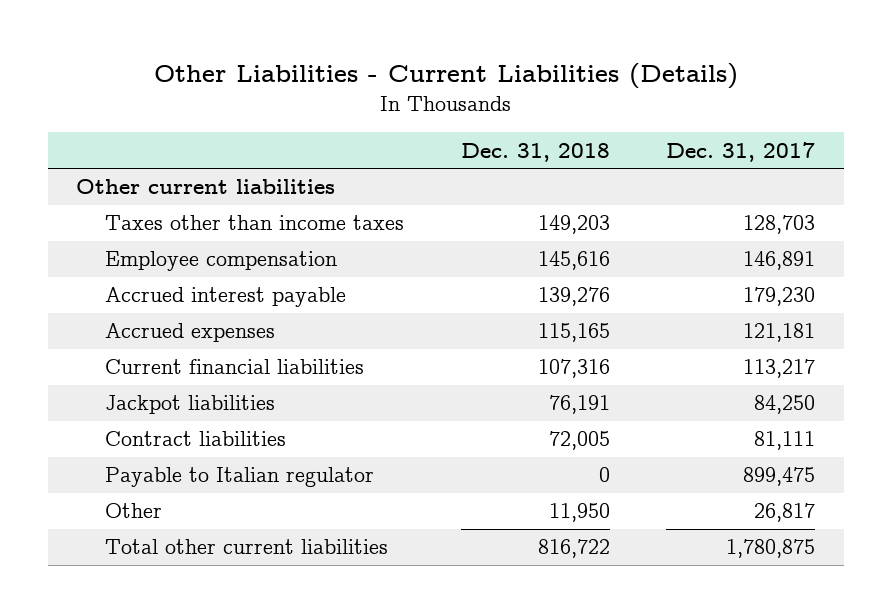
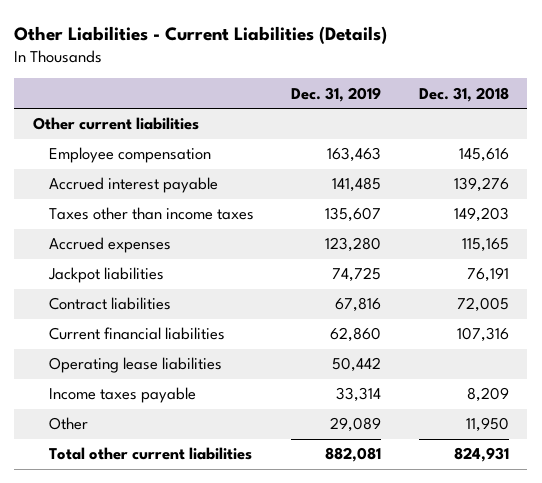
- | Dec. 31, 2018 | Dec. 31, 2017
+ | Dec. 31, 2019 | Dec. 31, 2018
moved down: Taxes other than income taxes | 135,607 | 149,203
- Payable to Italian regulator | 0 | 899,475
moved down: Current financial liabilities | 62,860 | 107,316
+ Operating lease liabilities | 50,442 |
+ Income taxes payable | 33,314 | 8,209
- Total other current liabilities | 816,722 | 1,780,875
+ Total other current liabilities | 882,081 | 824,931

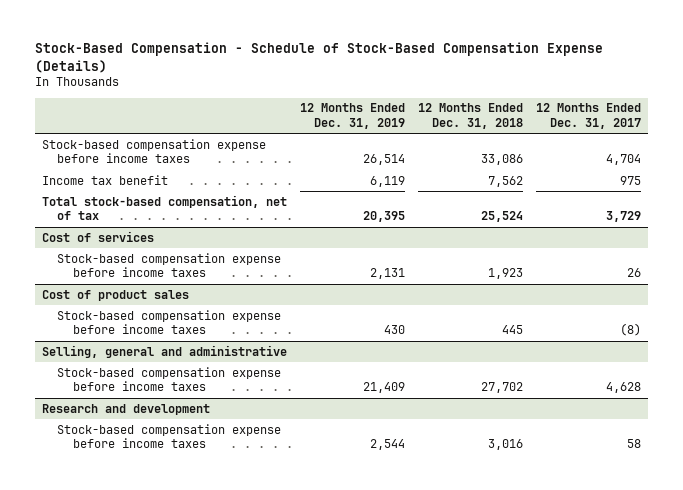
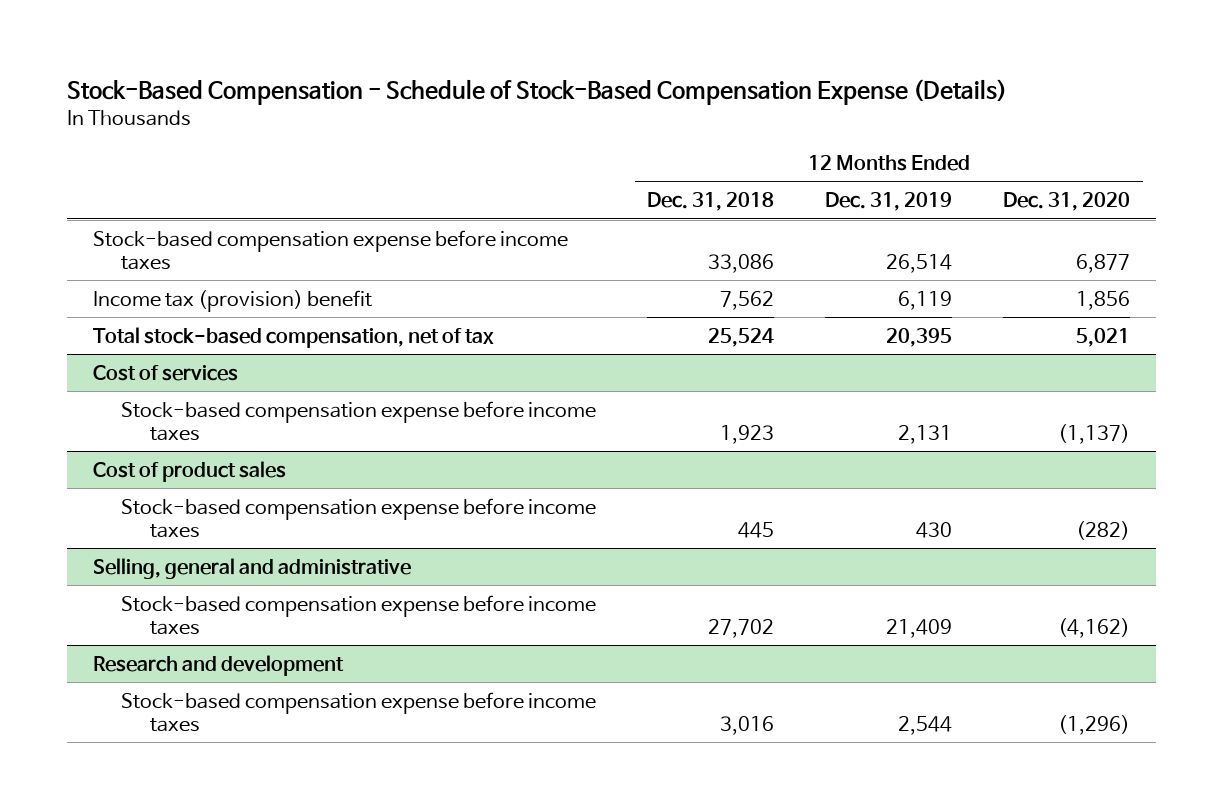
- | 12 Months Ended Dec. 31, 2019 | 12 Months Ended Dec. 31, 2018 | 12 Months Ended Dec. 31, 2017
+ | 12 Months Ended Dec. 31, 2018 | 12 Months Ended Dec. 31, 2019 | 12 Months Ended Dec. 31, 2020
- Income tax benefit | 6,119 | 7,562 | 975
+ Income tax (provision) benefit | 7,562 | 6,119 | 1,856

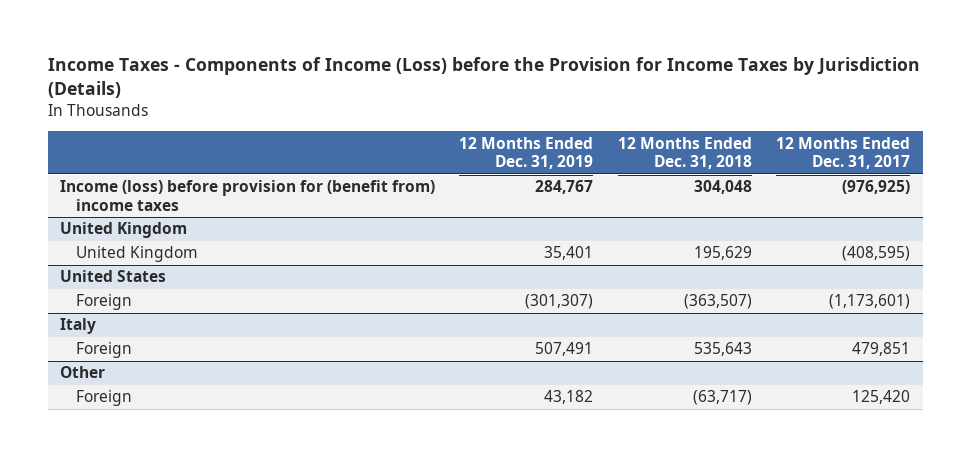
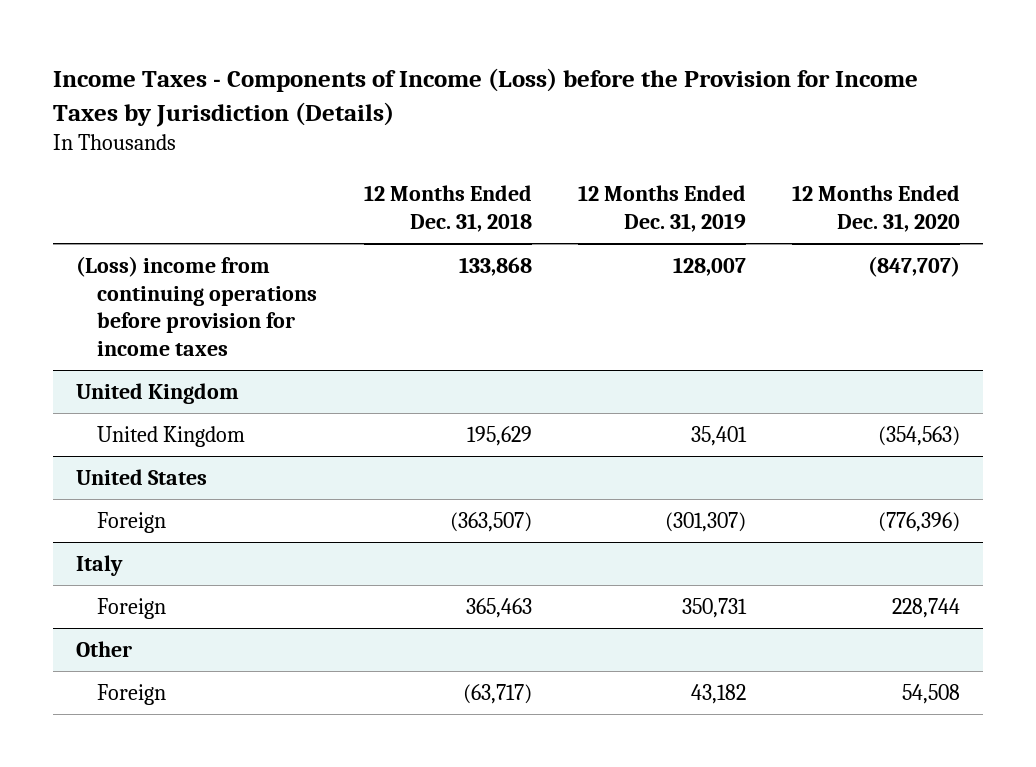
- | 12 Months Ended Dec. 31, 2019 | 12 Months Ended Dec. 31, 2018 | 12 Months Ended Dec. 31, 2017
+ | 12 Months Ended Dec. 31, 2018 | 12 Months Ended Dec. 31, 2019 | 12 Months Ended Dec. 31, 2020
- Income (loss) before provision for (benefit from) income taxes | 284,767 | 304,048 | (976,925)
+ (Loss) income from continuing operations before provision for income taxes | 133,868 | 128,007 | (847,707)
@ Italy
- Foreign | 507,491 | 535,643 | 479,851
+ Foreign | 365,463 | 350,731 | 228,744

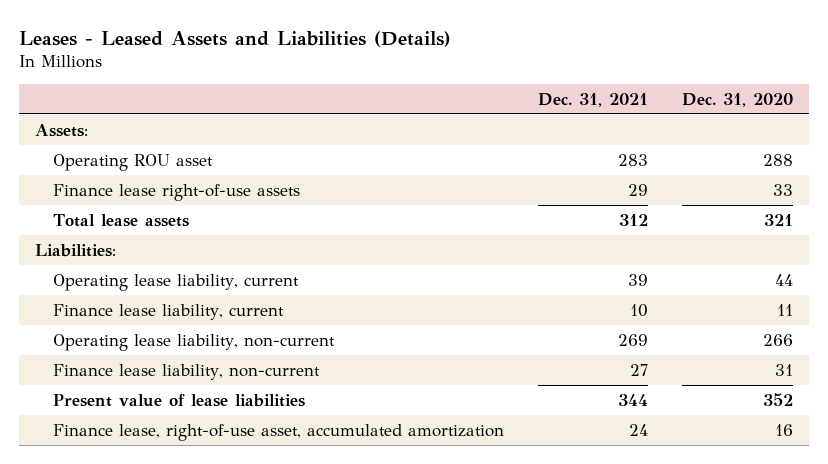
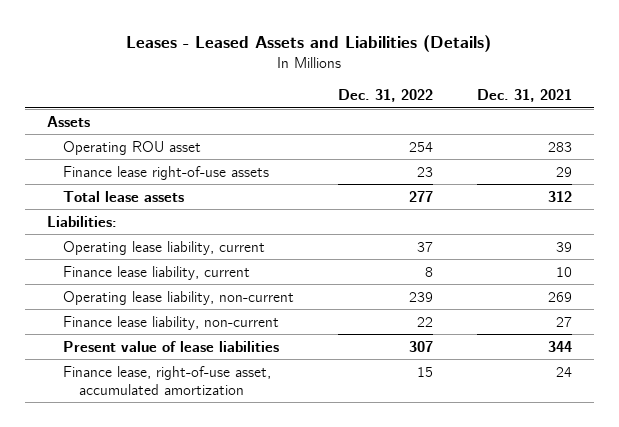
- | Dec. 31, 2021 | Dec. 31, 2020
+ | Dec. 31, 2022 | Dec. 31, 2021
- Assets:
+ Assets

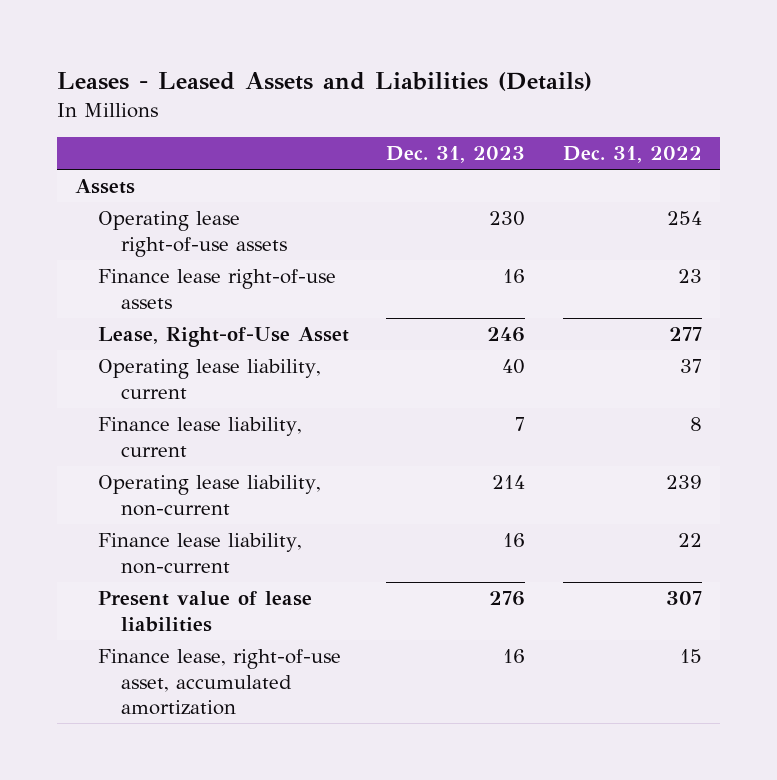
- | Dec. 31, 2022 | Dec. 31, 2021
+ | Dec. 31, 2023 | Dec. 31, 2022
- Operating ROU asset | 254 | 283
+ Operating lease right-of-use assets | 230 | 254
- Total lease assets | 277 | 312
- Liabilities:
+ Lease, Right-of-Use Asset | 246 | 277

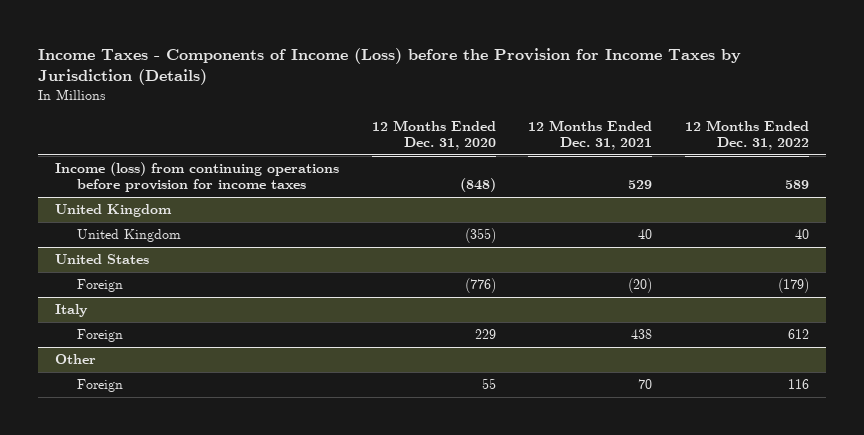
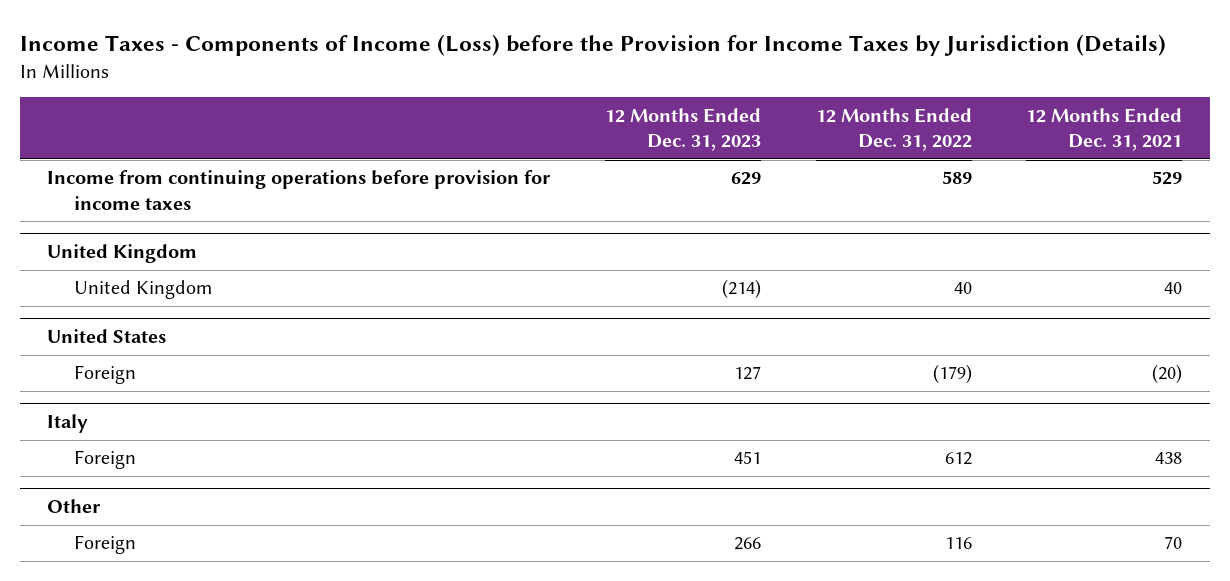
- | 12 Months Ended Dec. 31, 2020 | 12 Months Ended Dec. 31, 2021 | 12 Months Ended Dec. 31, 2022
+ | 12 Months Ended Dec. 31, 2023 | 12 Months Ended Dec. 31, 2022 | 12 Months Ended Dec. 31, 2021
- Income (loss) from continuing operations before provision for income taxes | (848) | 529 | 589
+ Income from continuing operations before provision for income taxes | 629 | 589 | 529

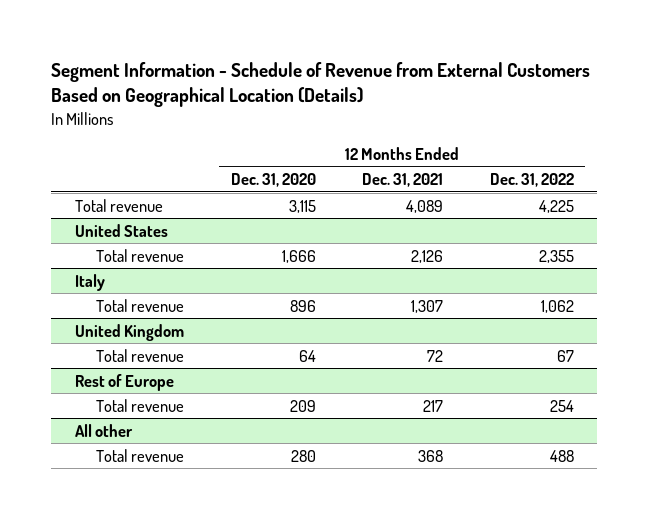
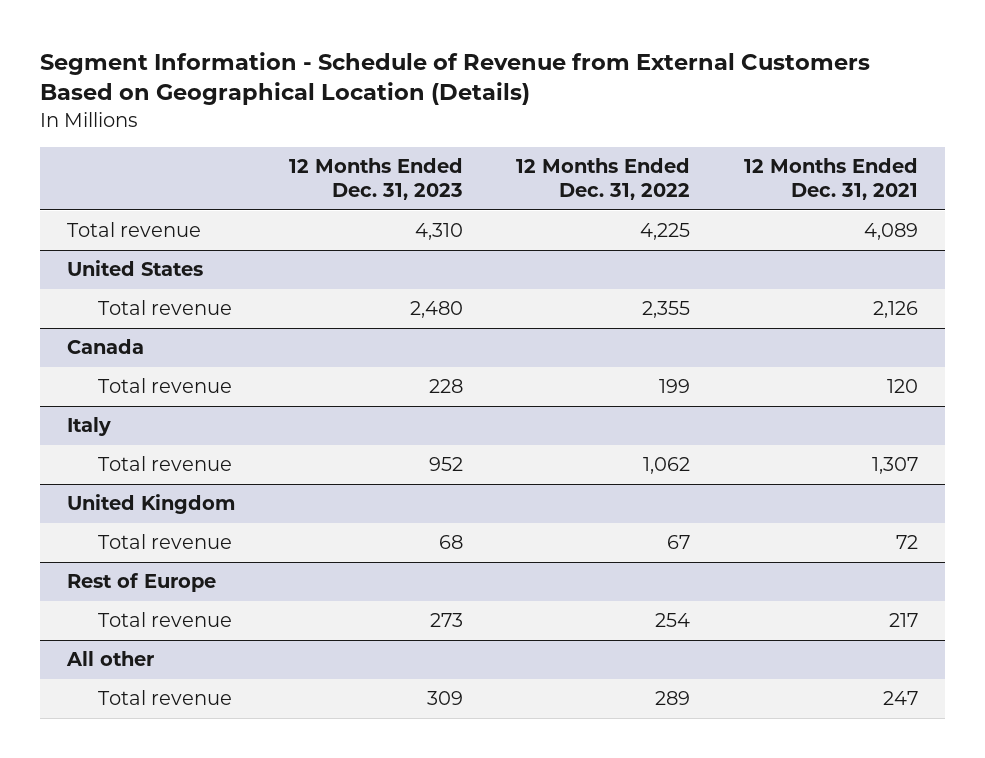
- | 12 Months Ended Dec. 31, 2020 | 12 Months Ended Dec. 31, 2021 | 12 Months Ended Dec. 31, 2022
+ | 12 Months Ended Dec. 31, 2023 | 12 Months Ended Dec. 31, 2022 | 12 Months Ended Dec. 31, 2021
+ Canada
+ Total revenue | 228 | 199 | 120
@ All other
- Total revenue | 280 | 368 | 488
+ Total revenue | 309 | 289 | 247

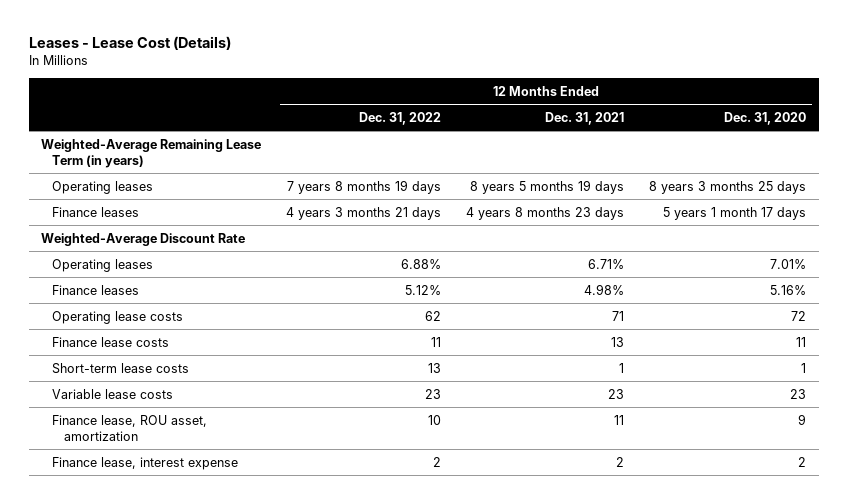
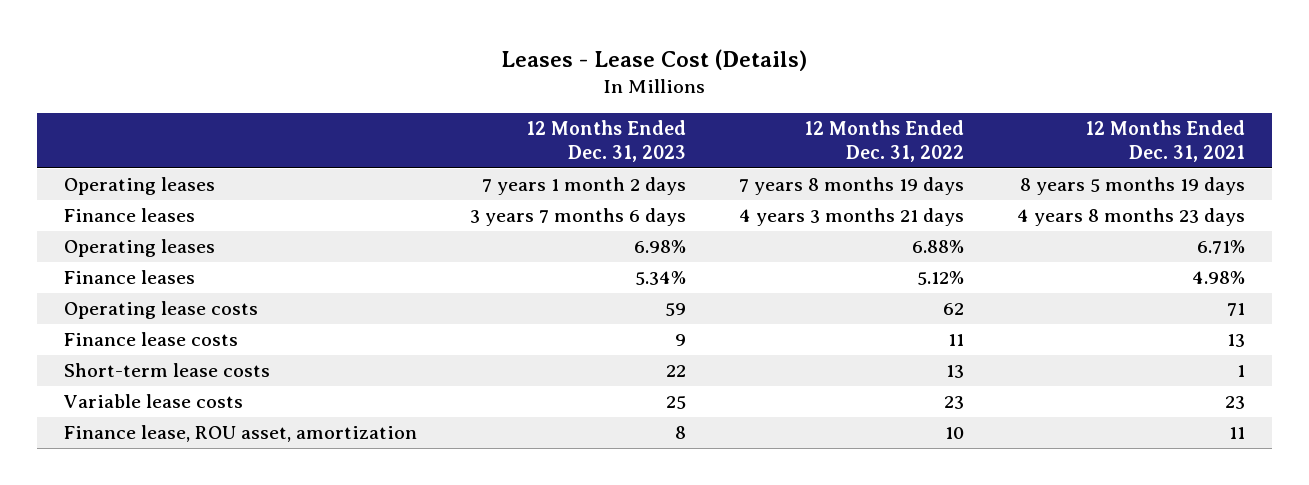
- | 12 Months Ended Dec. 31, 2022 | 12 Months Ended Dec. 31, 2021 | 12 Months Ended Dec. 31, 2020
+ | 12 Months Ended Dec. 31, 2023 | 12 Months Ended Dec. 31, 2022 | 12 Months Ended Dec. 31, 2021
- Weighted-Average Remaining Lease Term (in years)
- Weighted-Average Discount Rate
- Finance lease, interest expense | 2 | 2 | 2

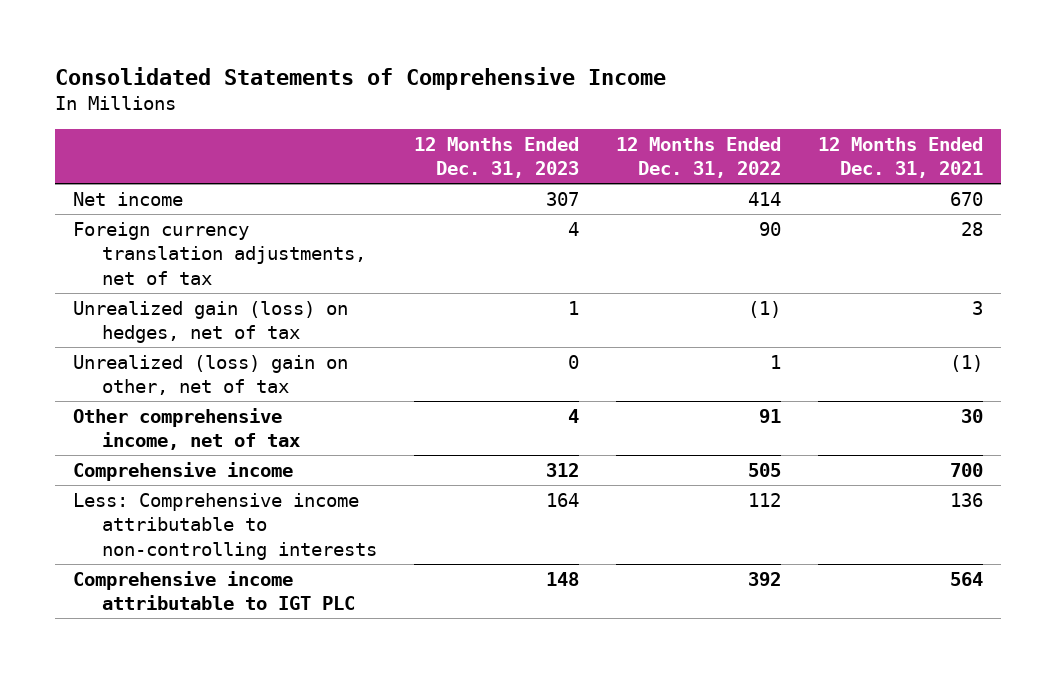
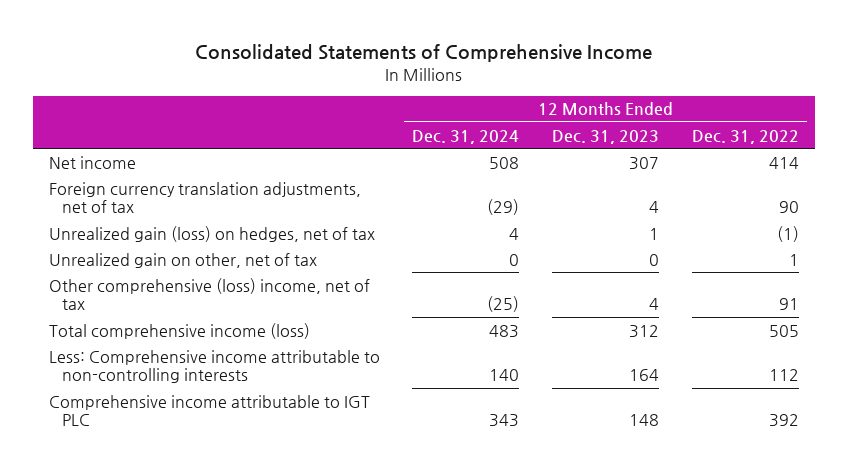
- | 12 Months Ended Dec. 31, 2023 | 12 Months Ended Dec. 31, 2022 | 12 Months Ended Dec. 31, 2021
+ | 12 Months Ended Dec. 31, 2024 | 12 Months Ended Dec. 31, 2023 | 12 Months Ended Dec. 31, 2022
- Unrealized (loss) gain on other, net of tax | 0 | 1 | (1)
- Other comprehensive income, net of tax | 4 | 91 | 30
- Comprehensive income | 312 | 505 | 700
+ Unrealized gain on other, net of tax | 0 | 0 | 1
+ Other comprehensive (loss) income, net of tax | (25) | 4 | 91
+ Total comprehensive income (loss) | 483 | 312 | 505

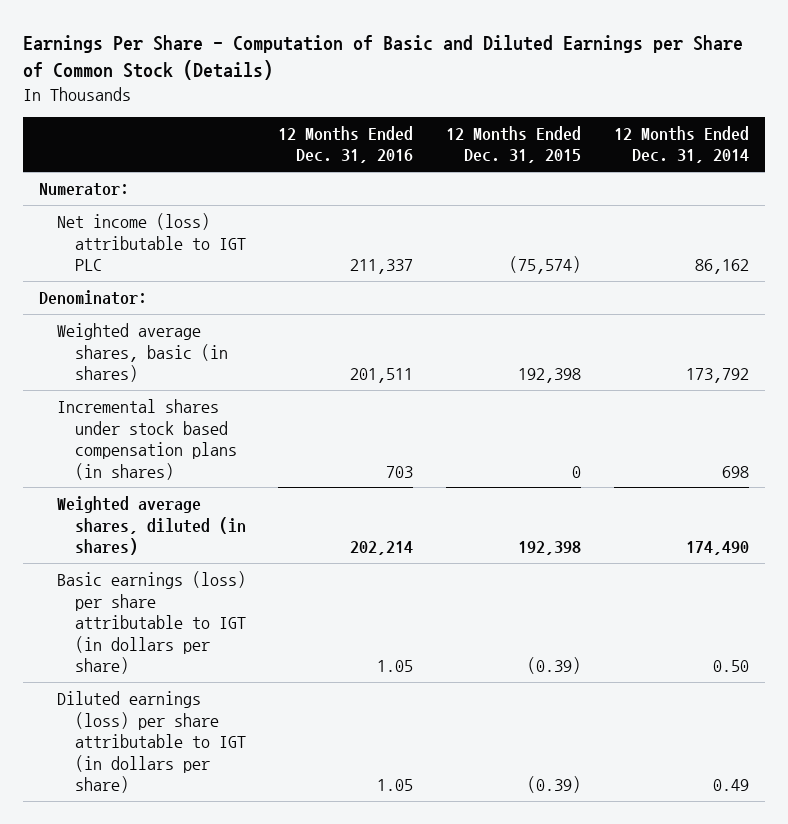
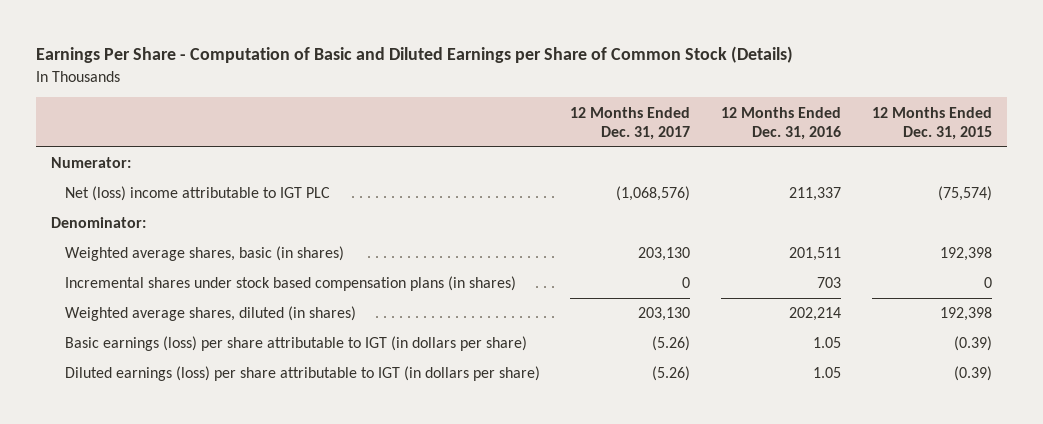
- | 12 Months Ended Dec. 31, 2016 | 12 Months Ended Dec. 31, 2015 | 12 Months Ended Dec. 31, 2014
+ | 12 Months Ended Dec. 31, 2017 | 12 Months Ended Dec. 31, 2016 | 12 Months Ended Dec. 31, 2015
- Net income (loss) attributable to IGT PLC | 211,337 | (75,574) | 86,162
+ Net (loss) income attributable to IGT PLC | (1,068,576) | 211,337 | (75,574)

